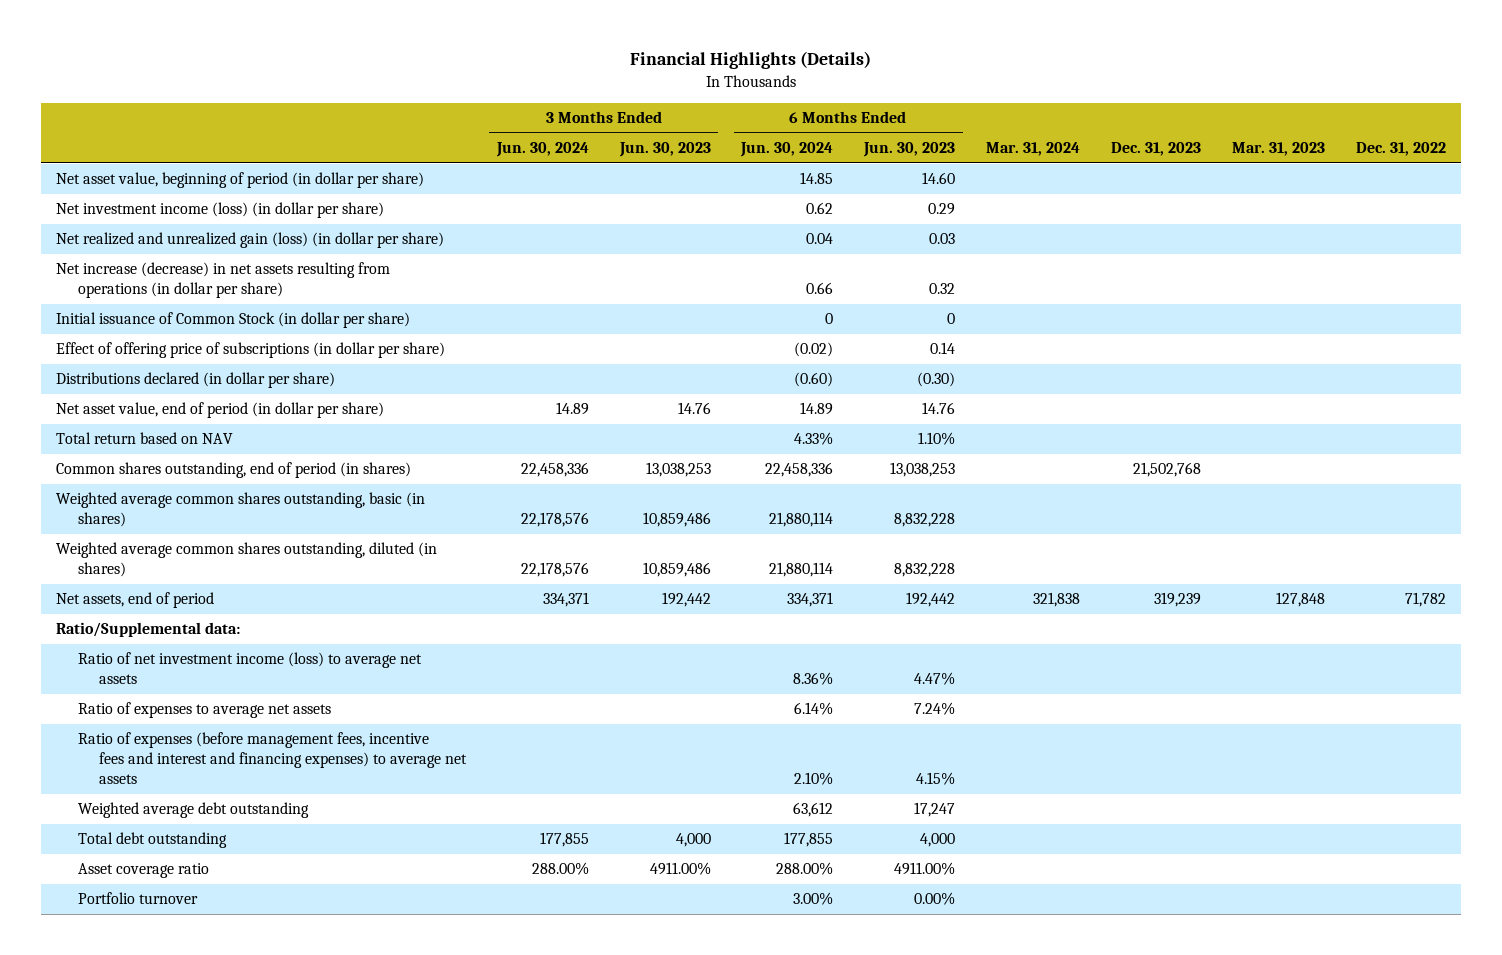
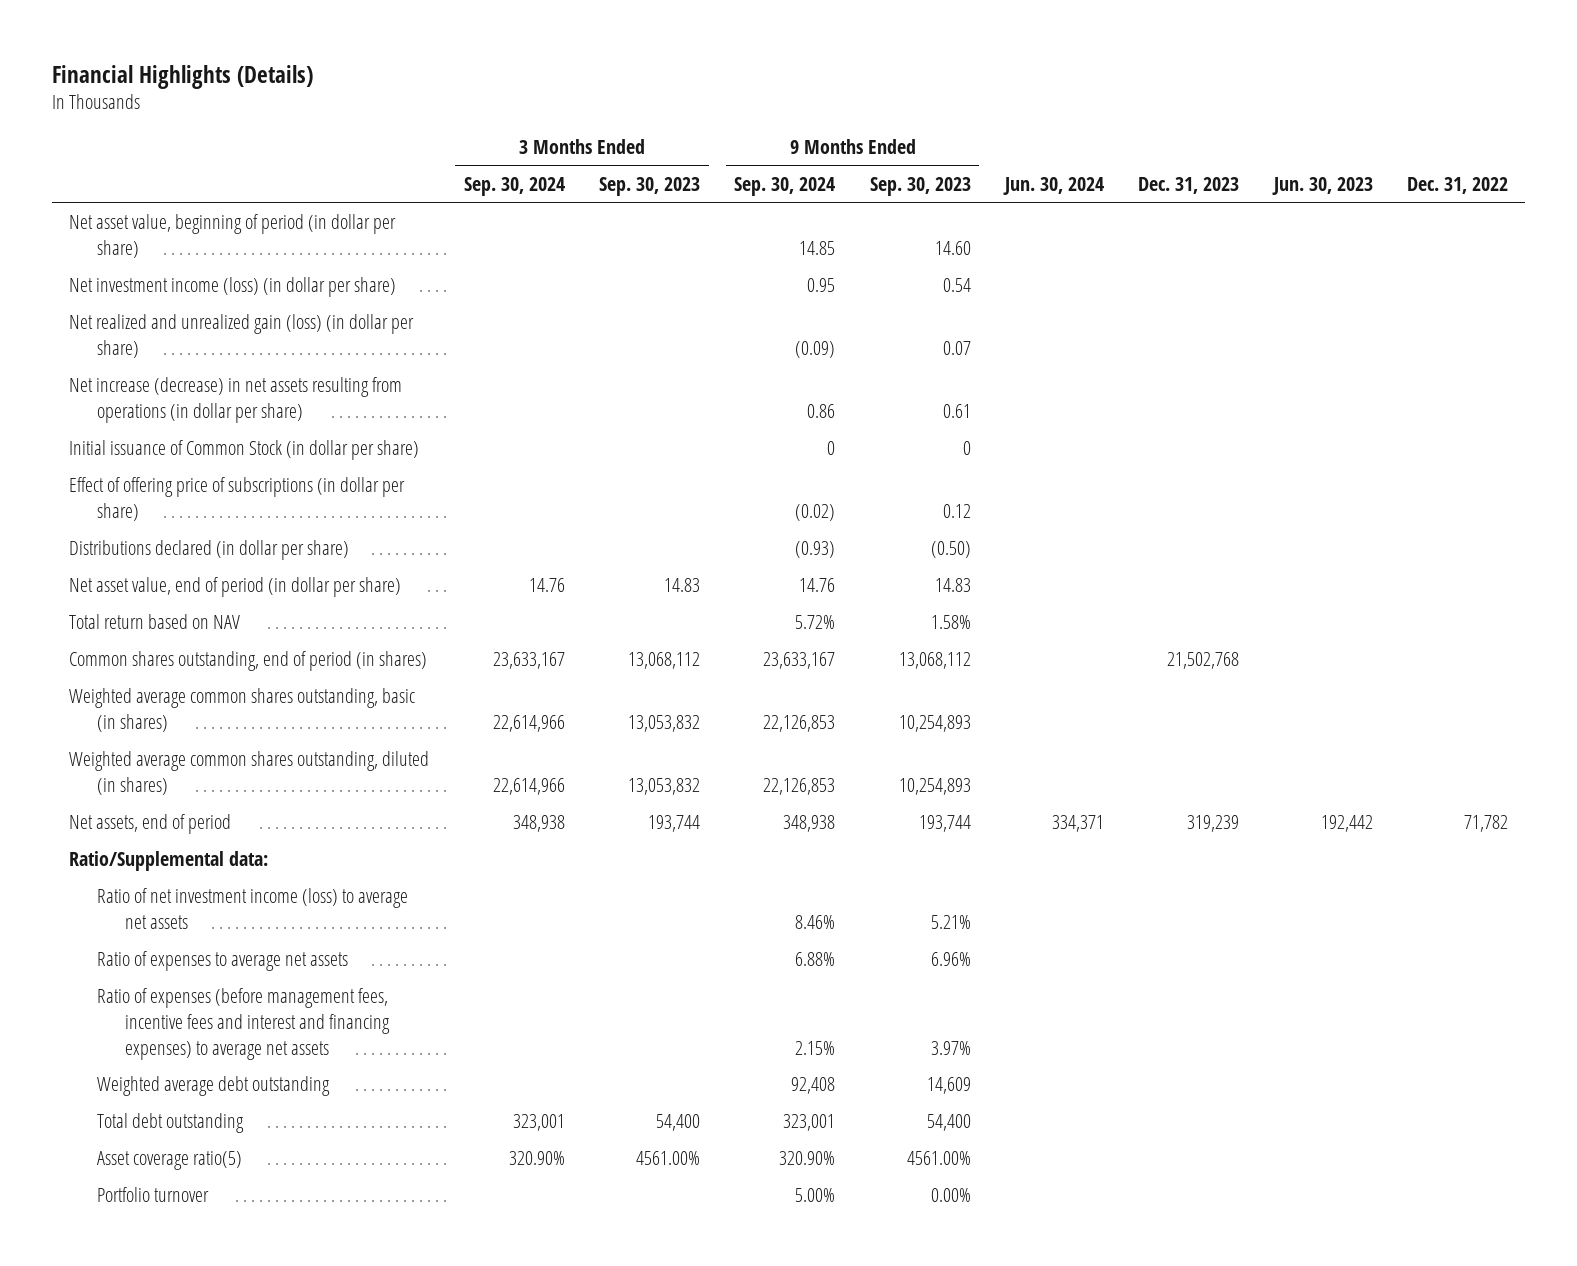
- | 3 Months Ended Jun. 30, 2024 | 3 Months Ended Jun. 30, 2023 | 6 Months Ended Jun. 30, 2024 | 6 Months Ended Jun. 30, 2023 | Mar. 31, 2024 | Dec. 31, 2023 | Mar. 31, 2023 | Dec. 31, 2022
+ | 3 Months Ended Sep. 30, 2024 | 3 Months Ended Sep. 30, 2023 | 9 Months Ended Sep. 30, 2024 | 9 Months Ended Sep. 30, 2023 | Jun. 30, 2024 | Dec. 31, 2023 | Jun. 30, 2023 | Dec. 31, 2022
- Asset coverage ratio | 288.00% | 4911.00% | 288.00% | 4911.00% | | | |
+ Asset coverage ratio(5) | 320.90% | 4561.00% | 320.90% | 4561.00% | | | |

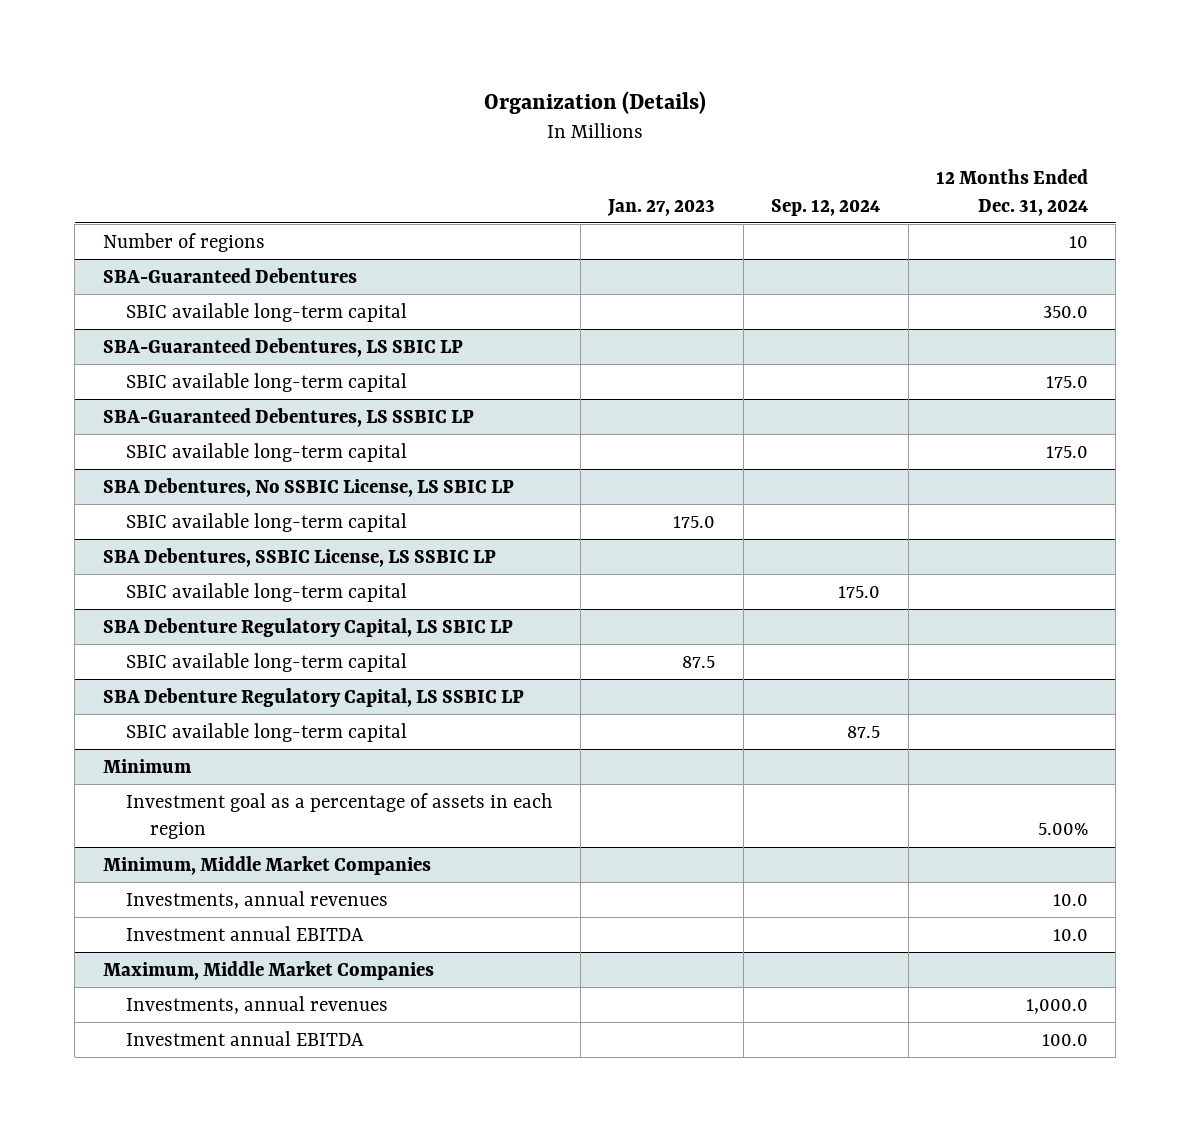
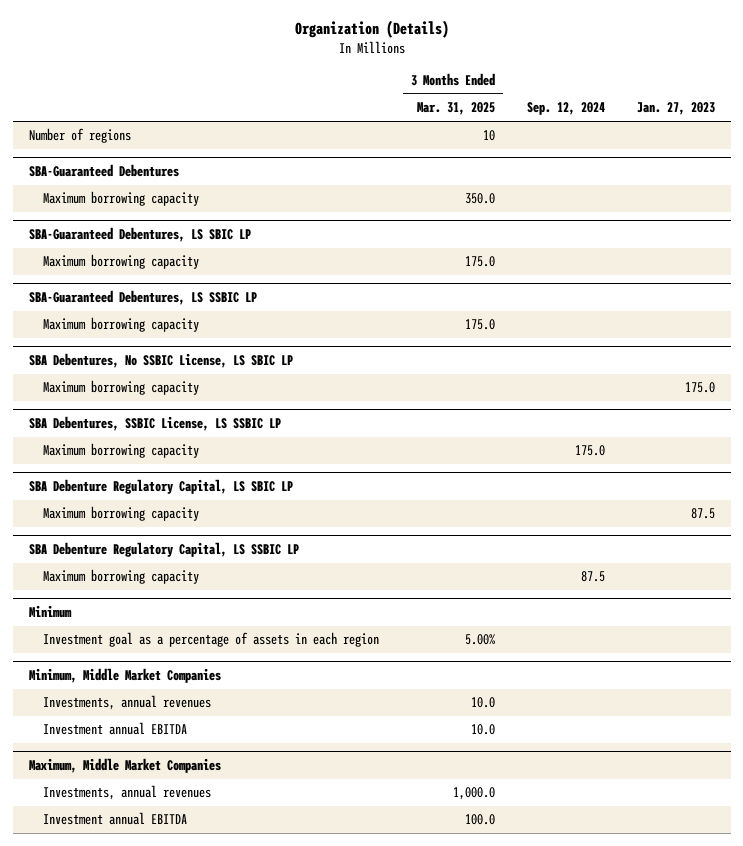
- | Jan. 27, 2023 | Sep. 12, 2024 | 12 Months Ended Dec. 31, 2024
+ | 3 Months Ended Mar. 31, 2025 | Sep. 12, 2024 | Jan. 27, 2023
@ SBA-Guaranteed Debentures
- SBIC available long-term capital | | | 350.0
+ Maximum borrowing capacity | 350.0 | |
@ SBA-Guaranteed Debentures, LS SBIC LP
- SBIC available long-term capital | | | 175.0
+ Maximum borrowing capacity | 175.0 | |
@ SBA-Guaranteed Debentures, LS SSBIC LP
- SBIC available long-term capital | | | 175.0
+ Maximum borrowing capacity | 175.0 | |
@ SBA Debentures, No SSBIC License, LS SBIC LP
- SBIC available long-term capital | 175.0 | |
+ Maximum borrowing capacity | | | 175.0
@ SBA Debentures, SSBIC License, LS SSBIC LP
- SBIC available long-term capital | | 175.0 |
+ Maximum borrowing capacity | | 175.0 |
@ SBA Debenture Regulatory Capital, LS SBIC LP
- SBIC available long-term capital | 87.5 | |
+ Maximum borrowing capacity | | | 87.5
@ SBA Debenture Regulatory Capital, LS SSBIC LP
- SBIC available long-term capital | | 87.5 |
+ Maximum borrowing capacity | | 87.5 |

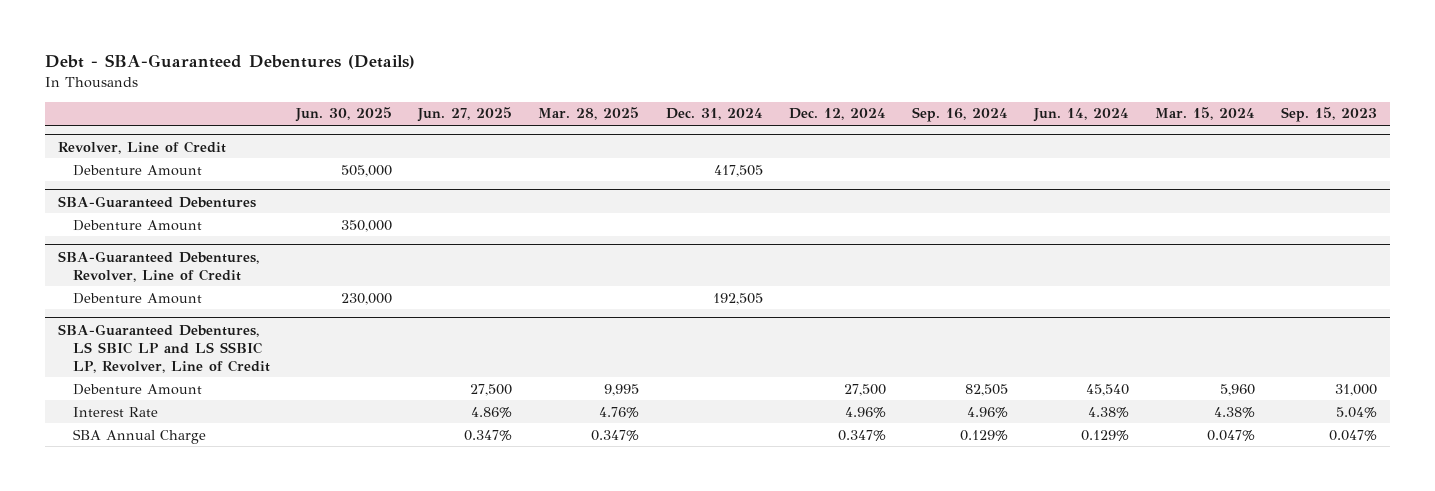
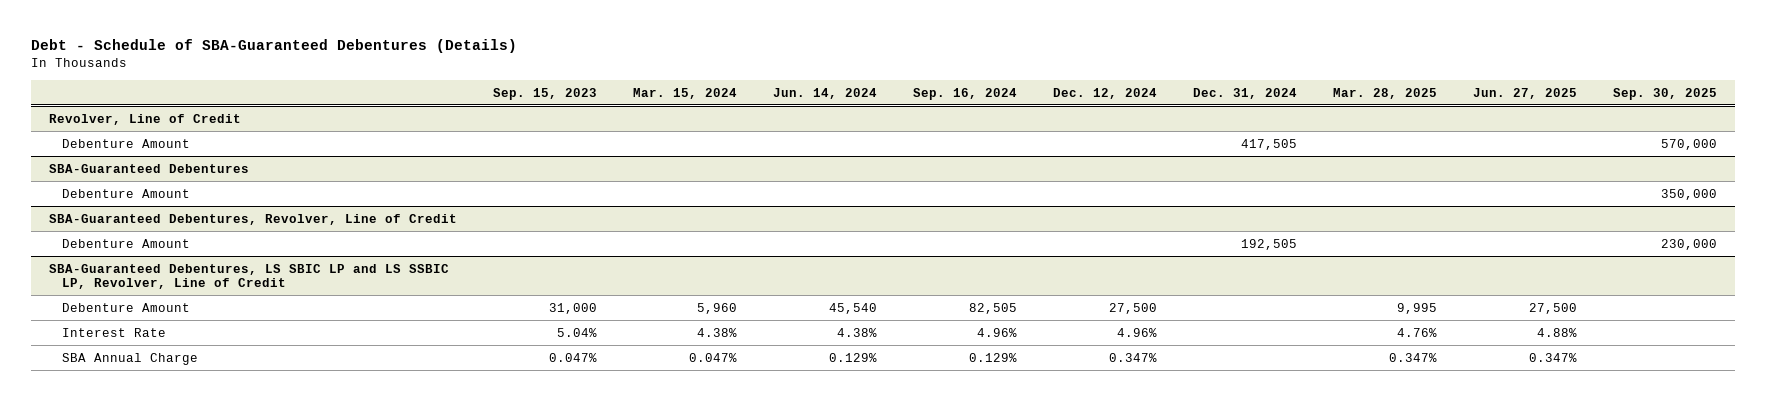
- Debt - SBA-Guaranteed Debentures (Details)
+ Debt - Schedule of SBA-Guaranteed Debentures (Details)
- | Jun. 30, 2025 | Jun. 27, 2025 | Mar. 28, 2025 | Dec. 31, 2024 | Dec. 12, 2024 | Sep. 16, 2024 | Jun. 14, 2024 | Mar. 15, 2024 | Sep. 15, 2023
+ | Sep. 15, 2023 | Mar. 15, 2024 | Jun. 14, 2024 | Sep. 16, 2024 | Dec. 12, 2024 | Dec. 31, 2024 | Mar. 28, 2025 | Jun. 27, 2025 | Sep. 30, 2025
@ SBA-Guaranteed Debentures, LS SBIC LP and LS SSBIC LP, Revolver, Line of Credit
- Interest Rate | | 4.86% | 4.76% | | 4.96% | 4.96% | 4.38% | 4.38% | 5.04%
+ Interest Rate | 5.04% | 4.38% | 4.38% | 4.96% | 4.96% | | 4.76% | 4.88% |

